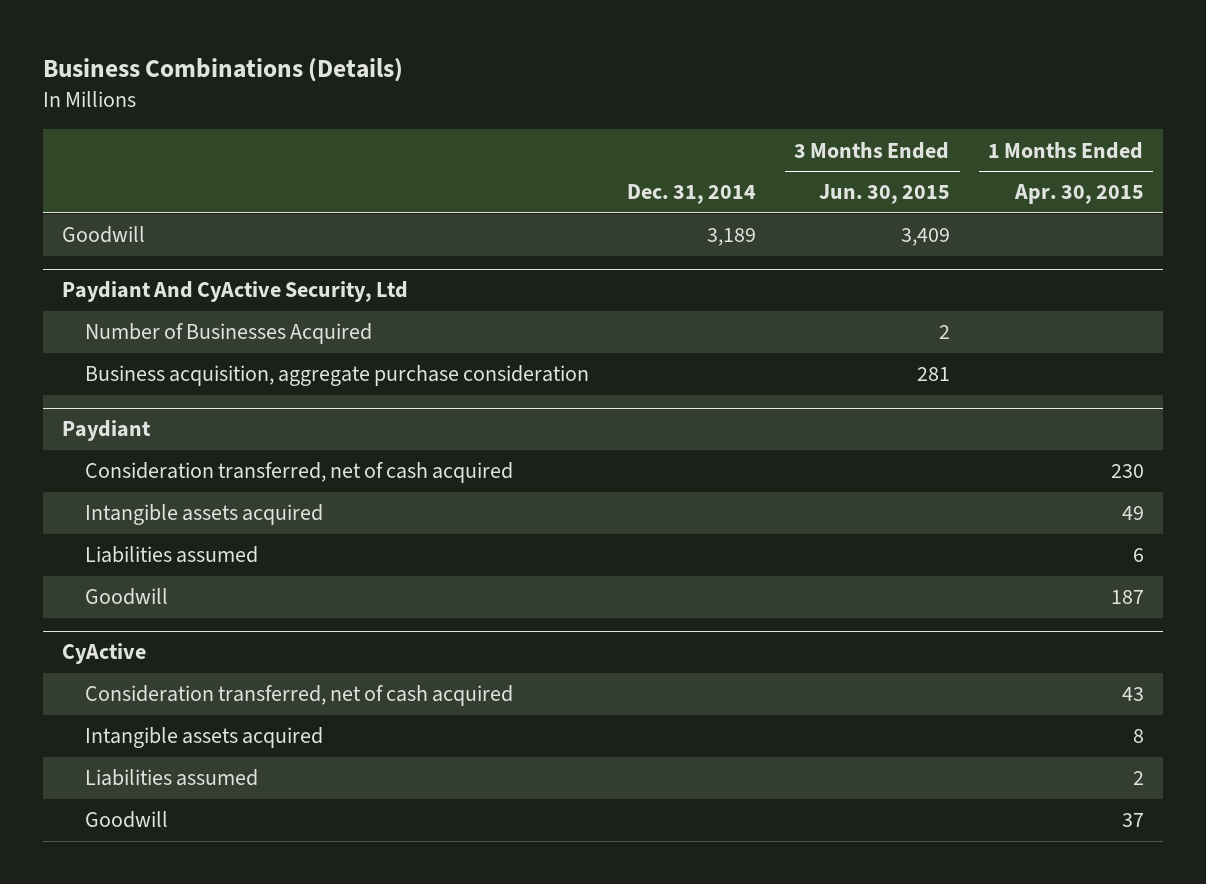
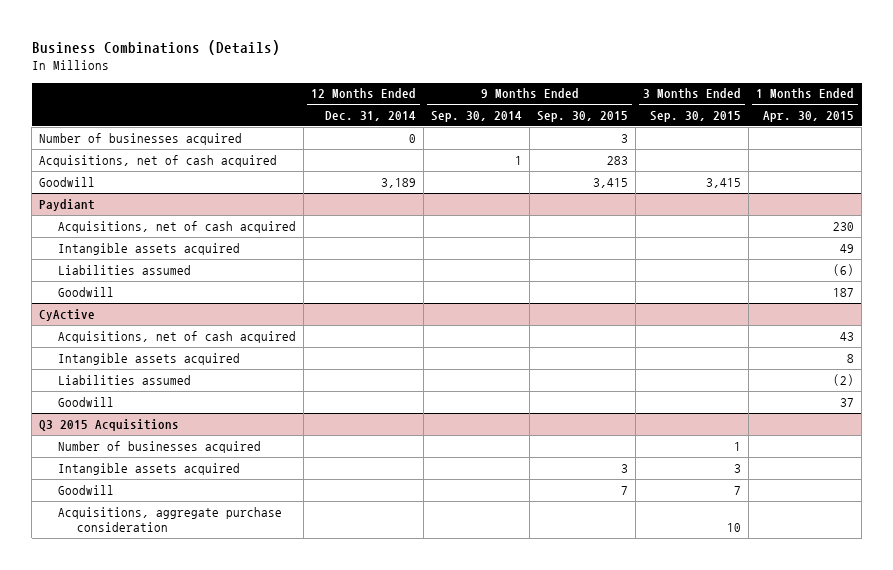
- | Dec. 31, 2014 | 3 Months Ended Jun. 30, 2015 | 1 Months Ended Apr. 30, 2015
+ | 12 Months Ended Dec. 31, 2014 | 9 Months Ended Sep. 30, 2014 | 9 Months Ended Sep. 30, 2015 | 3 Months Ended Sep. 30, 2015 | 1 Months Ended Apr. 30, 2015
+ Number of businesses acquired | 0 | | 3 | |
+ Acquisitions, net of cash acquired | | 1 | 283 | |
- Paydiant And CyActive Security, Ltd
- Number of Businesses Acquired | | 2 |
- Business acquisition, aggregate purchase consideration | | 281 |
@ Paydiant
- Consideration transferred, net of cash acquired | | | 230
+ Acquisitions, net of cash acquired | | | | | 230
- Liabilities assumed | | | 6
+ Liabilities assumed | | | | | (6)
@ CyActive
- Consideration transferred, net of cash acquired | | | 43
+ Acquisitions, net of cash acquired | | | | | 43
- Liabilities assumed | | | 2
+ Liabilities assumed | | | | | (2)
+ Q3 2015 Acquisitions
+ Number of businesses acquired | | | | 1 |
+ Intangible assets acquired | | | 3 | 3 |
+ Goodwill | | | 7 | 7 |
+ Acquisitions, aggregate purchase consideration | | | | 10 |

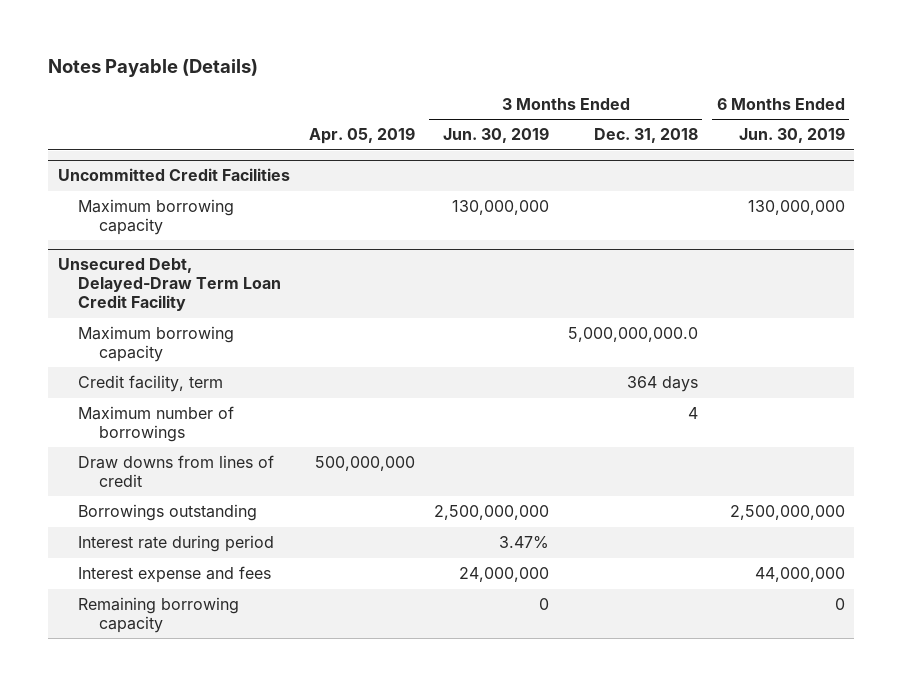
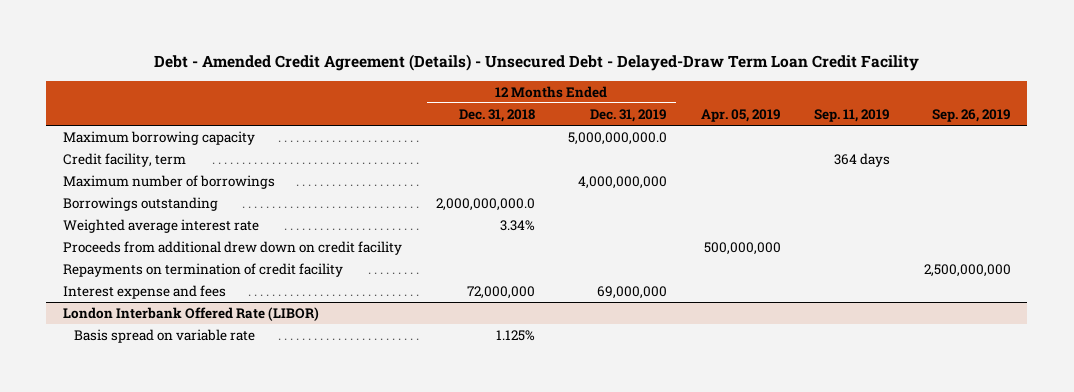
- Notes Payable (Details)
+ Debt - Amended Credit Agreement (Details) - Unsecured Debt - Delayed-Draw Term Loan Credit Facility
- | Apr. 05, 2019 | 3 Months Ended Jun. 30, 2019 | 3 Months Ended Dec. 31, 2018 | 6 Months Ended Jun. 30, 2019
+ | 12 Months Ended Dec. 31, 2018 | 12 Months Ended Dec. 31, 2019 | Apr. 05, 2019 | Sep. 11, 2019 | Sep. 26, 2019
- Uncommitted Credit Facilities
- Maximum borrowing capacity | | 130,000,000 | | 130,000,000
- Unsecured Debt, Delayed-Draw Term Loan Credit Facility
- Maximum borrowing capacity | | | 5,000,000,000.0 |
- Credit facility, term | | | 364 days |
- Maximum number of borrowings | | | 4 |
- Draw downs from lines of credit | 500,000,000 | | |
- Borrowings outstanding | | 2,500,000,000 | | 2,500,000,000
- Interest rate during period | | 3.47% | |
- Interest expense and fees | | 24,000,000 | | 44,000,000
- Remaining borrowing capacity | | 0 | | 0
+ Maximum borrowing capacity | | 5,000,000,000.0 | | |
+ Credit facility, term | | | | 364 days |
+ Maximum number of borrowings | | 4,000,000,000 | | |
+ Borrowings outstanding | 2,000,000,000.0 | | | |
+ Weighted average interest rate | 3.34% | | | |
+ Proceeds from additional drew down on credit facility | | | 500,000,000 | |
+ Repayments on termination of credit facility | | | | | 2,500,000,000
+ Interest expense and fees | 72,000,000 | 69,000,000 | | |
+ London Interbank Offered Rate (LIBOR)
+ Basis spread on variable rate | 1.125% | | | |

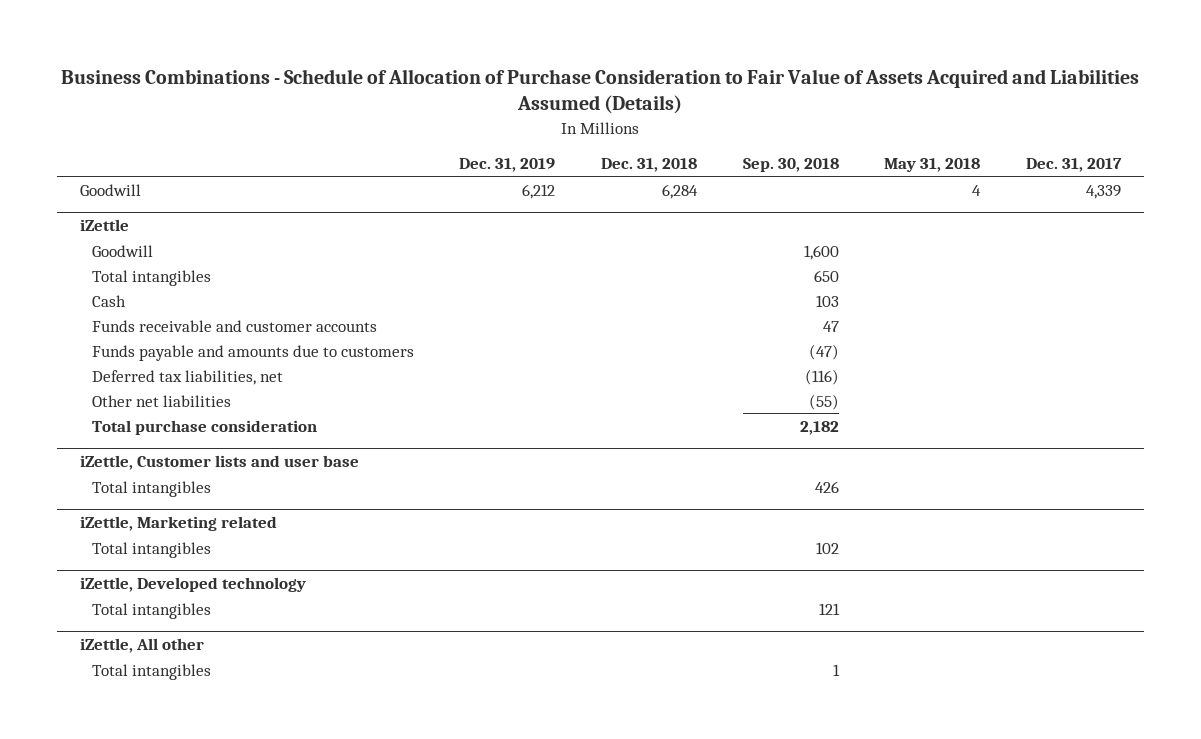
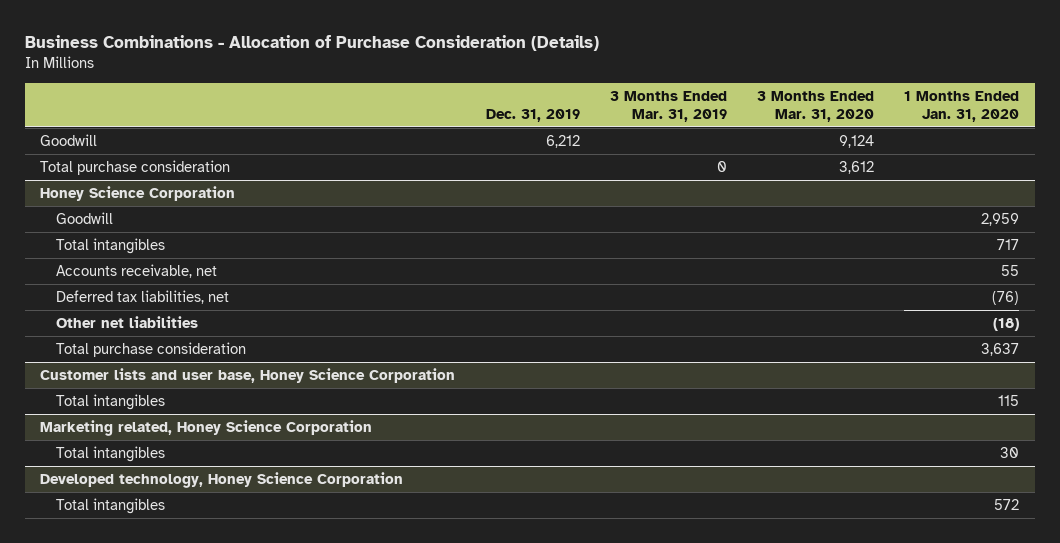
- Business Combinations - Schedule of Allocation of Purchase Consideration to Fair Value of Assets Acquired and Liabilities Assumed (Details)
+ Business Combinations - Allocation of Purchase Consideration (Details)
- | Dec. 31, 2019 | Dec. 31, 2018 | Sep. 30, 2018 | May 31, 2018 | Dec. 31, 2017
+ | Dec. 31, 2019 | 3 Months Ended Mar. 31, 2019 | 3 Months Ended Mar. 31, 2020 | 1 Months Ended Jan. 31, 2020
- iZettle
- Goodwill | | | 1,600 | |
- Total intangibles | | | 650 | |
- Cash | | | 103 | |
- Funds receivable and customer accounts | | | 47 | |
- Funds payable and amounts due to customers | | | (47) | |
- Deferred tax liabilities, net | | | (116) | |
- Other net liabilities | | | (55) | |
- Total purchase consideration | | | 2,182 | |
- iZettle, Customer lists and user base
+ Total purchase consideration | | 0 | 3,612 |
+ Honey Science Corporation
+ Goodwill | | | | 2,959
+ Total intangibles | | | | 717
+ Accounts receivable, net | | | | 55
+ Deferred tax liabilities, net | | | | (76)
+ Other net liabilities | | | | (18)
+ Total purchase consideration | | | | 3,637
+ Customer lists and user base, Honey Science Corporation
- iZettle, Marketing related
- Total intangibles | | | 102 | |
- iZettle, Developed technology
- Total intangibles | | | 121 | |
- iZettle, All other
- Total intangibles | | | 1 | |
+ Marketing related, Honey Science Corporation
+ Total intangibles | | | | 30
+ Developed technology, Honey Science Corporation
+ Total intangibles | | | | 572

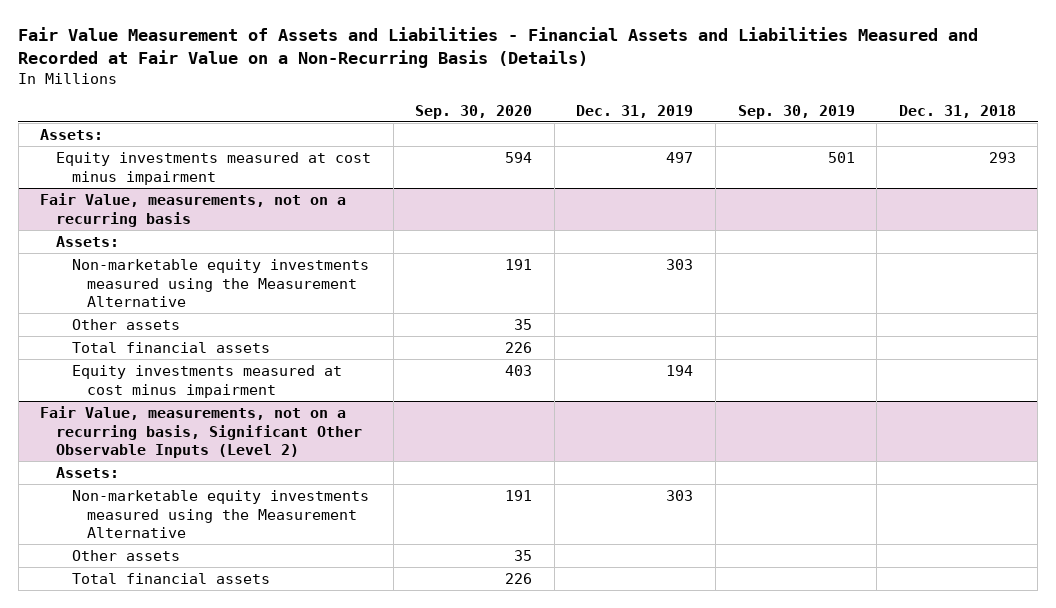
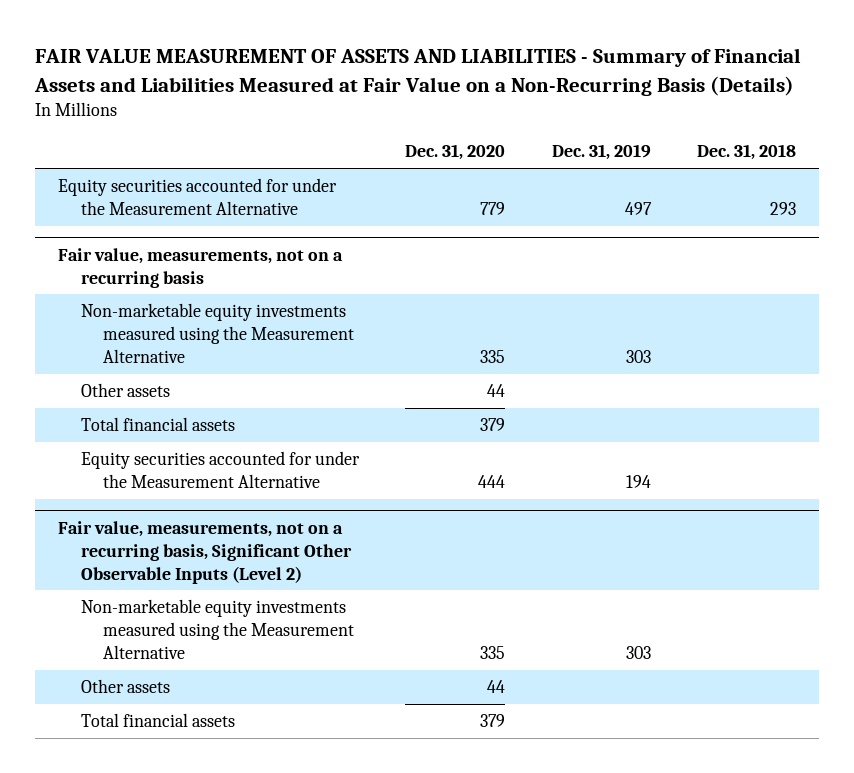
- Fair Value Measurement of Assets and Liabilities - Financial Assets and Liabilities Measured and Recorded at Fair Value on a Non-Recurring Basis (Details)
+ FAIR VALUE MEASUREMENT OF ASSETS AND LIABILITIES - Summary of Financial Assets and Liabilities Measured at Fair Value on a Non-Recurring Basis (Details)
- | Sep. 30, 2020 | Dec. 31, 2019 | Sep. 30, 2019 | Dec. 31, 2018
+ | Dec. 31, 2020 | Dec. 31, 2019 | Dec. 31, 2018
- Assets:
- Equity investments measured at cost minus impairment | 594 | 497 | 501 | 293
- Fair Value, measurements, not on a recurring basis
- Assets:
+ Equity securities accounted for under the Measurement Alternative | 779 | 497 | 293
+ Fair value, measurements, not on a recurring basis
- Equity investments measured at cost minus impairment | 403 | 194 | |
- Fair Value, measurements, not on a recurring basis, Significant Other Observable Inputs (Level 2)
- Assets:
+ Equity securities accounted for under the Measurement Alternative | 444 | 194 |
+ Fair value, measurements, not on a recurring basis, Significant Other Observable Inputs (Level 2)

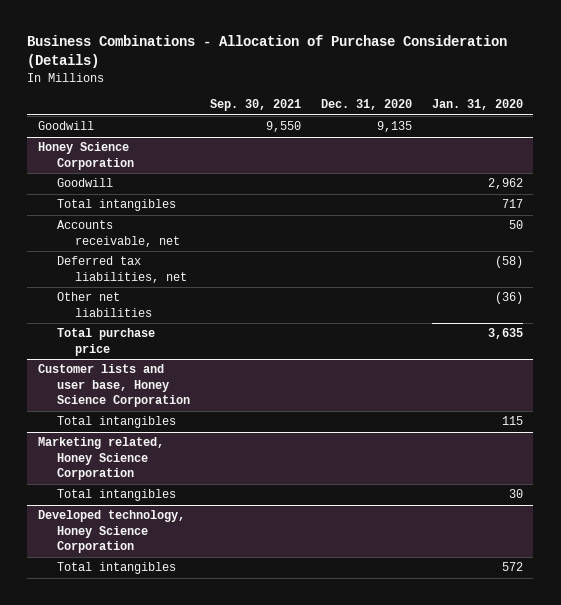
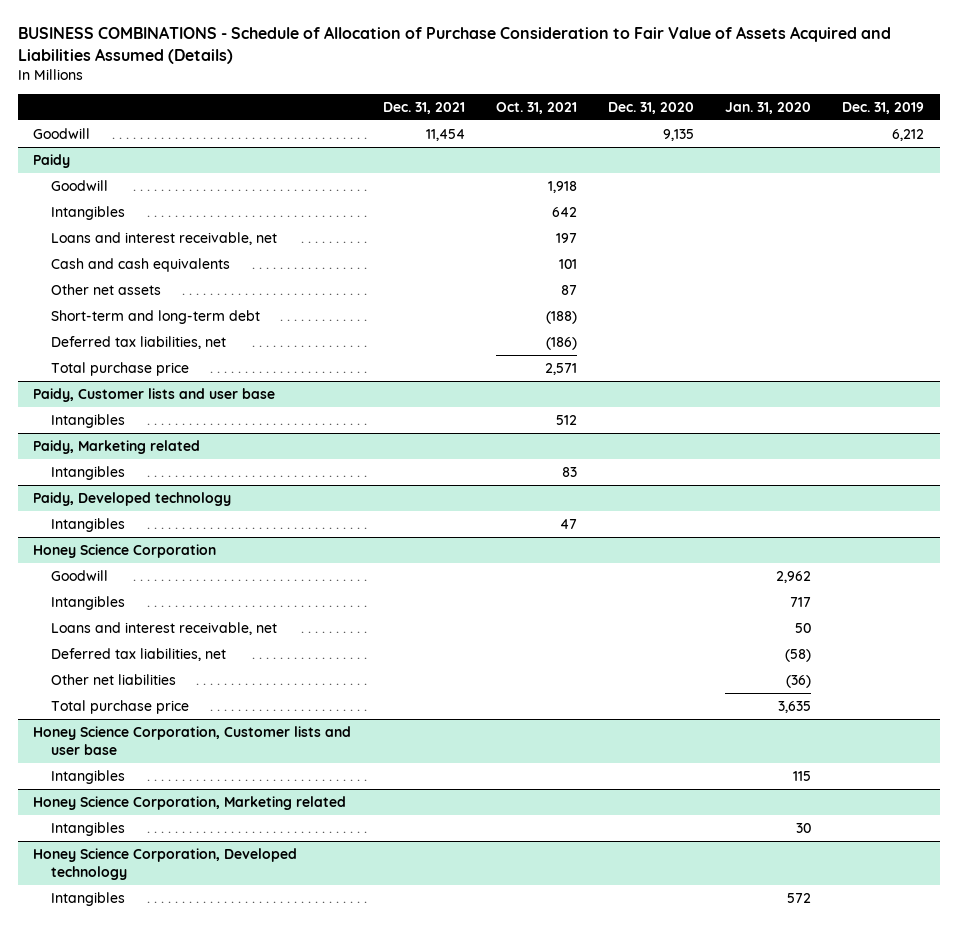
- Business Combinations - Allocation of Purchase Consideration (Details)
+ BUSINESS COMBINATIONS - Schedule of Allocation of Purchase Consideration to Fair Value of Assets Acquired and Liabilities Assumed (Details)
- | Sep. 30, 2021 | Dec. 31, 2020 | Jan. 31, 2020
+ | Dec. 31, 2021 | Oct. 31, 2021 | Dec. 31, 2020 | Jan. 31, 2020 | Dec. 31, 2019
+ Paidy
+ Goodwill | | 1,918 | | |
+ Intangibles | | 642 | | |
+ Loans and interest receivable, net | | 197 | | |
+ Cash and cash equivalents | | 101 | | |
+ Other net assets | | 87 | | |
+ Short-term and long-term debt | | (188) | | |
+ Deferred tax liabilities, net | | (186) | | |
+ Total purchase price | | 2,571 | | |
+ Paidy, Customer lists and user base
+ Intangibles | | 512 | | |
+ Paidy, Marketing related
+ Intangibles | | 83 | | |
+ Paidy, Developed technology
+ Intangibles | | 47 | | |
@ Honey Science Corporation
- Total intangibles | | | 717
- Accounts receivable, net | | | 50
+ Intangibles | | | | 717 |
+ Loans and interest receivable, net | | | | 50 |
- Customer lists and user base, Honey Science Corporation
- Total intangibles | | | 115
- Marketing related, Honey Science Corporation
- Total intangibles | | | 30
- Developed technology, Honey Science Corporation
- Total intangibles | | | 572
+ Honey Science Corporation, Customer lists and user base
+ Intangibles | | | | 115 |
+ Honey Science Corporation, Marketing related
+ Intangibles | | | | 30 |
+ Honey Science Corporation, Developed technology
+ Intangibles | | | | 572 |

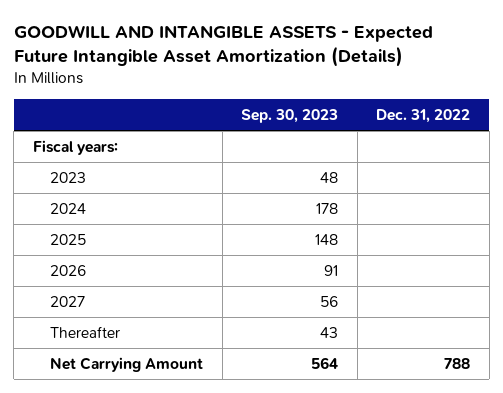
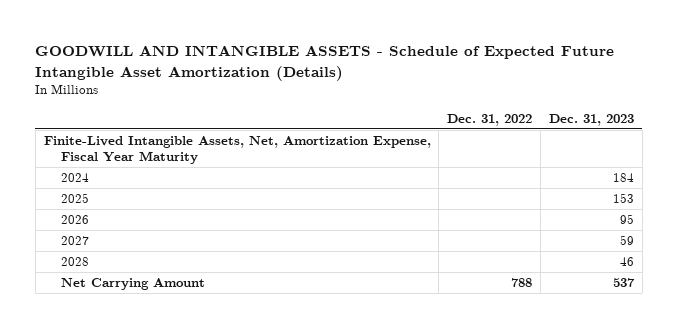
- GOODWILL AND INTANGIBLE ASSETS - Expected Future Intangible Asset Amortization (Details)
+ GOODWILL AND INTANGIBLE ASSETS - Schedule of Expected Future Intangible Asset Amortization (Details)
- | Sep. 30, 2023 | Dec. 31, 2022
+ | Dec. 31, 2022 | Dec. 31, 2023
- Fiscal years:
- 2023 | 48 |
+ Finite-Lived Intangible Assets, Net, Amortization Expense, Fiscal Year Maturity
- Thereafter | 43 |
+ 2028 | | 46

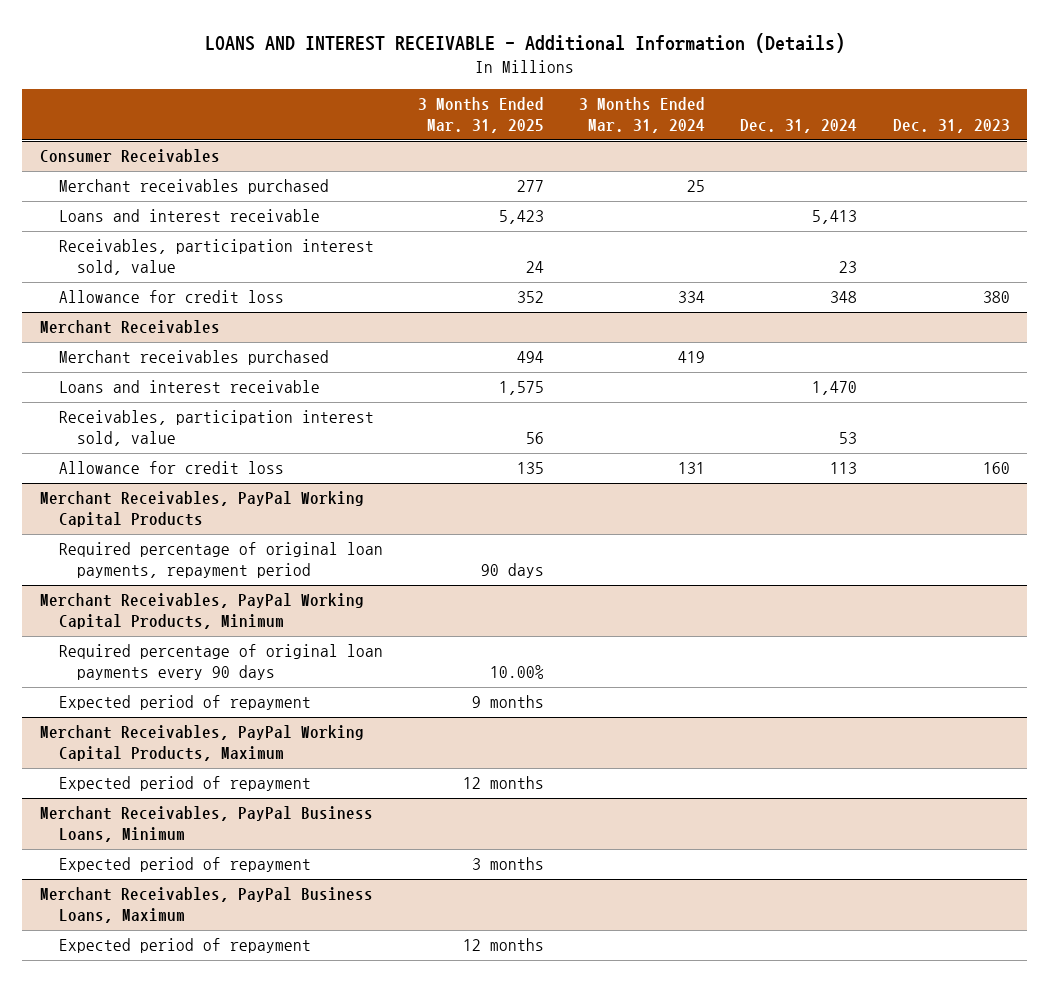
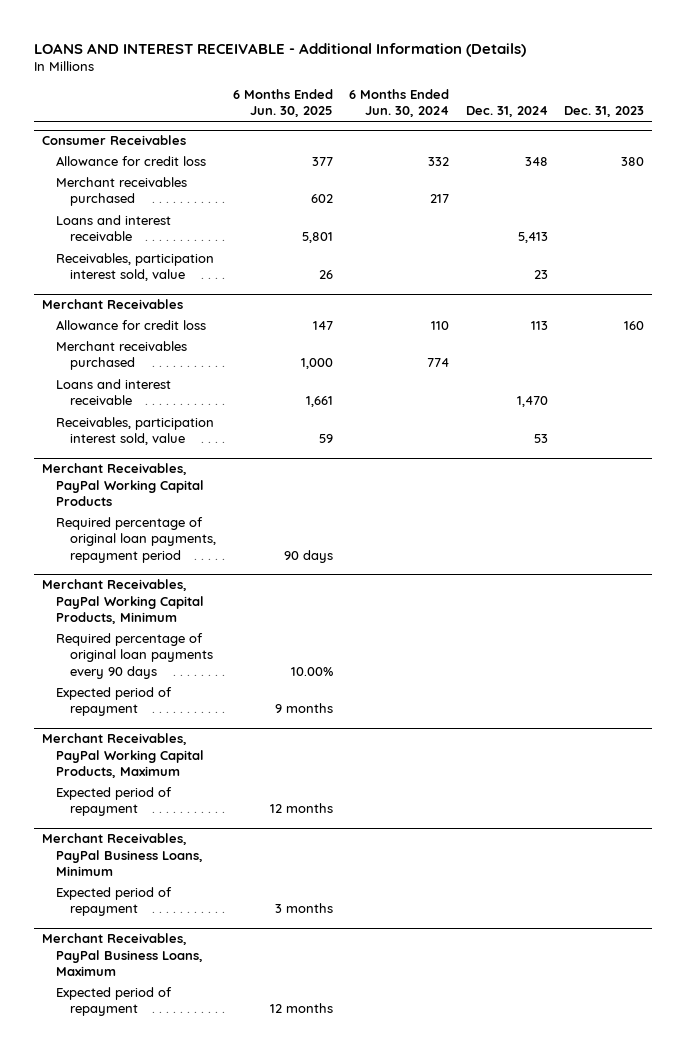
- | 3 Months Ended Mar. 31, 2025 | 3 Months Ended Mar. 31, 2024 | Dec. 31, 2024 | Dec. 31, 2023
+ | 6 Months Ended Jun. 30, 2025 | 6 Months Ended Jun. 30, 2024 | Dec. 31, 2024 | Dec. 31, 2023
@ Consumer Receivables
moved up: Allowance for credit loss | 377 | 332 | 348 | 380
@ Merchant Receivables
moved up: Allowance for credit loss | 147 | 110 | 113 | 160

